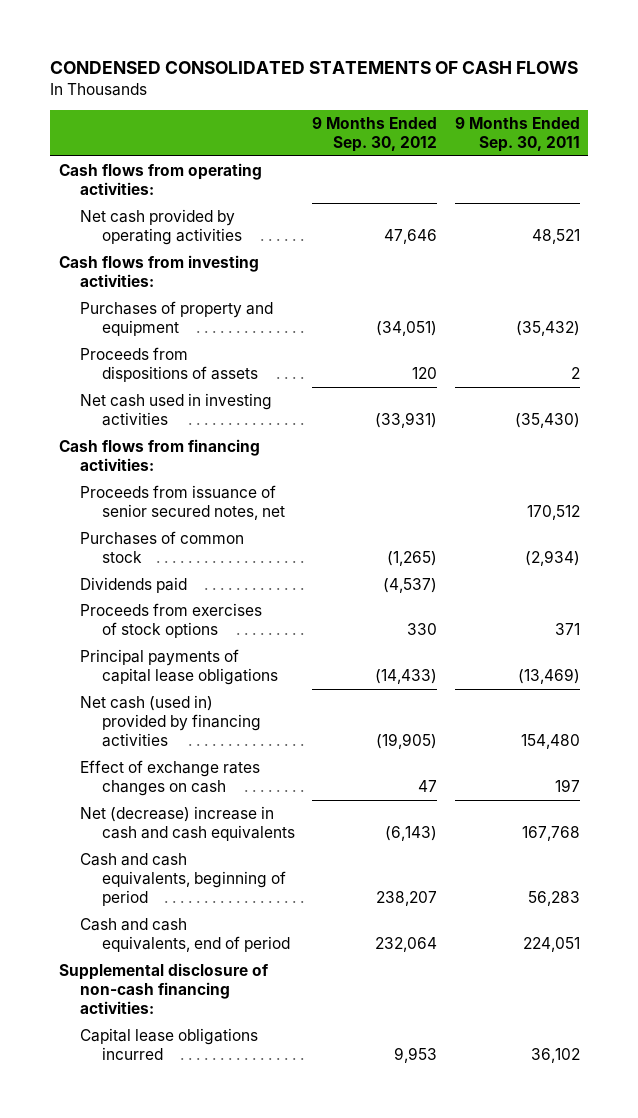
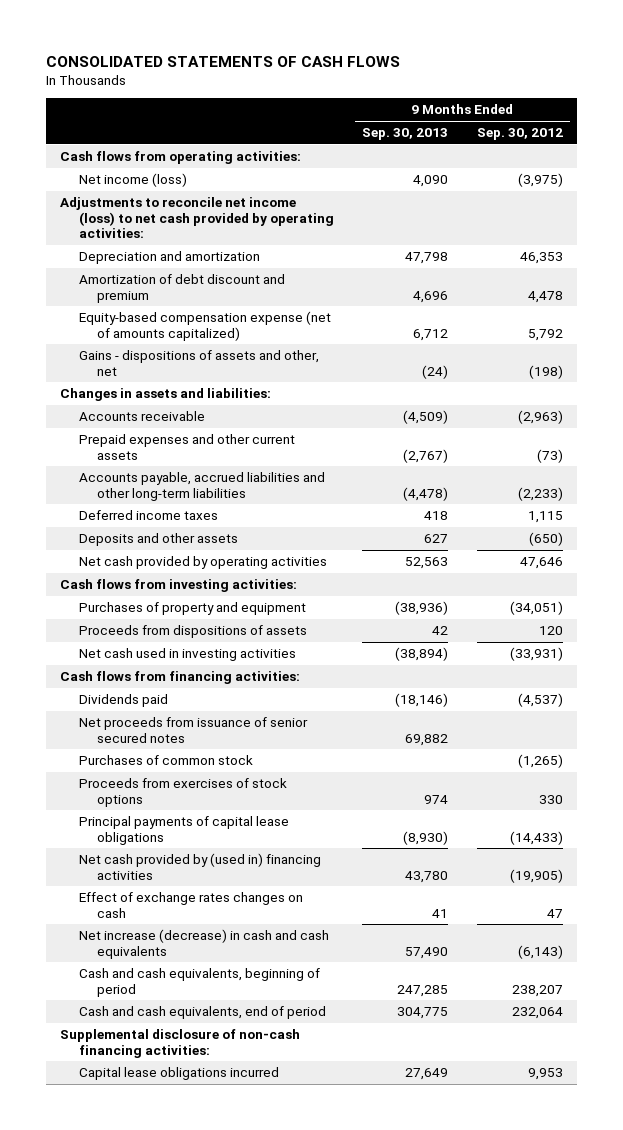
- CONDENSED CONSOLIDATED STATEMENTS OF CASH FLOWS
+ CONSOLIDATED STATEMENTS OF CASH FLOWS
- | 9 Months Ended Sep. 30, 2012 | 9 Months Ended Sep. 30, 2011
+ | 9 Months Ended Sep. 30, 2013 | 9 Months Ended Sep. 30, 2012
+ Net income (loss) | 4,090 | (3,975)
+ Adjustments to reconcile net income (loss) to net cash provided by operating activities:
+ Depreciation and amortization | 47,798 | 46,353
+ Amortization of debt discount and premium | 4,696 | 4,478
+ Equity-based compensation expense (net of amounts capitalized) | 6,712 | 5,792
+ Gains - dispositions of assets and other, net | (24) | (198)
+ Changes in assets and liabilities:
+ Accounts receivable | (4,509) | (2,963)
+ Prepaid expenses and other current assets | (2,767) | (73)
+ Accounts payable, accrued liabilities and other long-term liabilities | (4,478) | (2,233)
+ Deferred income taxes | 418 | 1,115
+ Deposits and other assets | 627 | (650)
- Proceeds from issuance of senior secured notes, net | | 170,512
+ Net proceeds from issuance of senior secured notes | 69,882 |
moved down: Purchases of common stock | | (1,265)
- Net cash (used in) provided by financing activities | (19,905) | 154,480
+ Net cash provided by (used in) financing activities | 43,780 | (19,905)
- Net (decrease) increase in cash and cash equivalents | (6,143) | 167,768
+ Net increase (decrease) in cash and cash equivalents | 57,490 | (6,143)

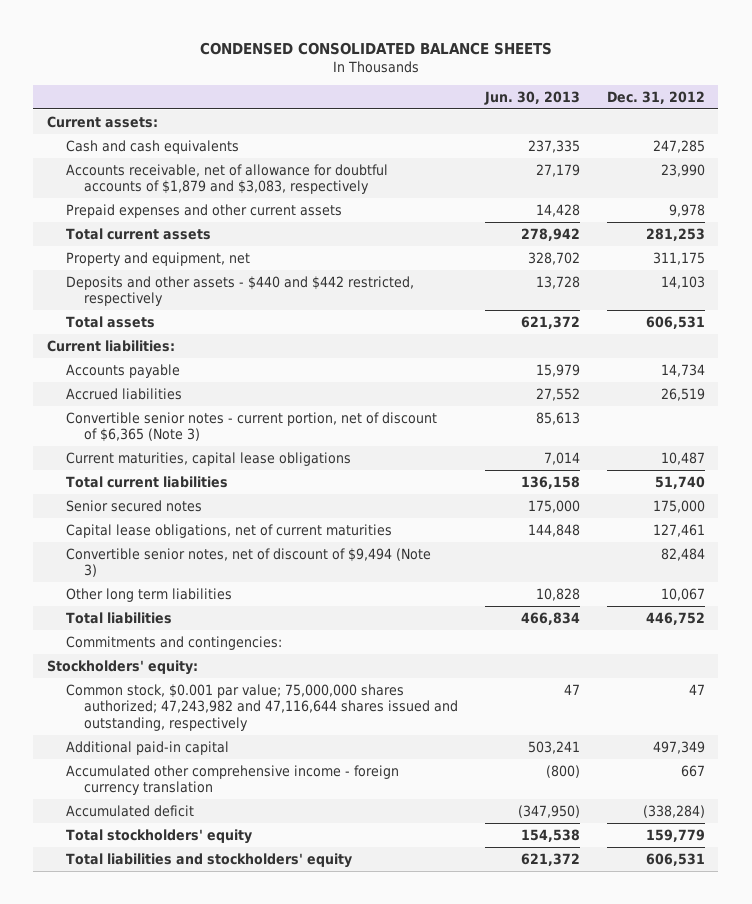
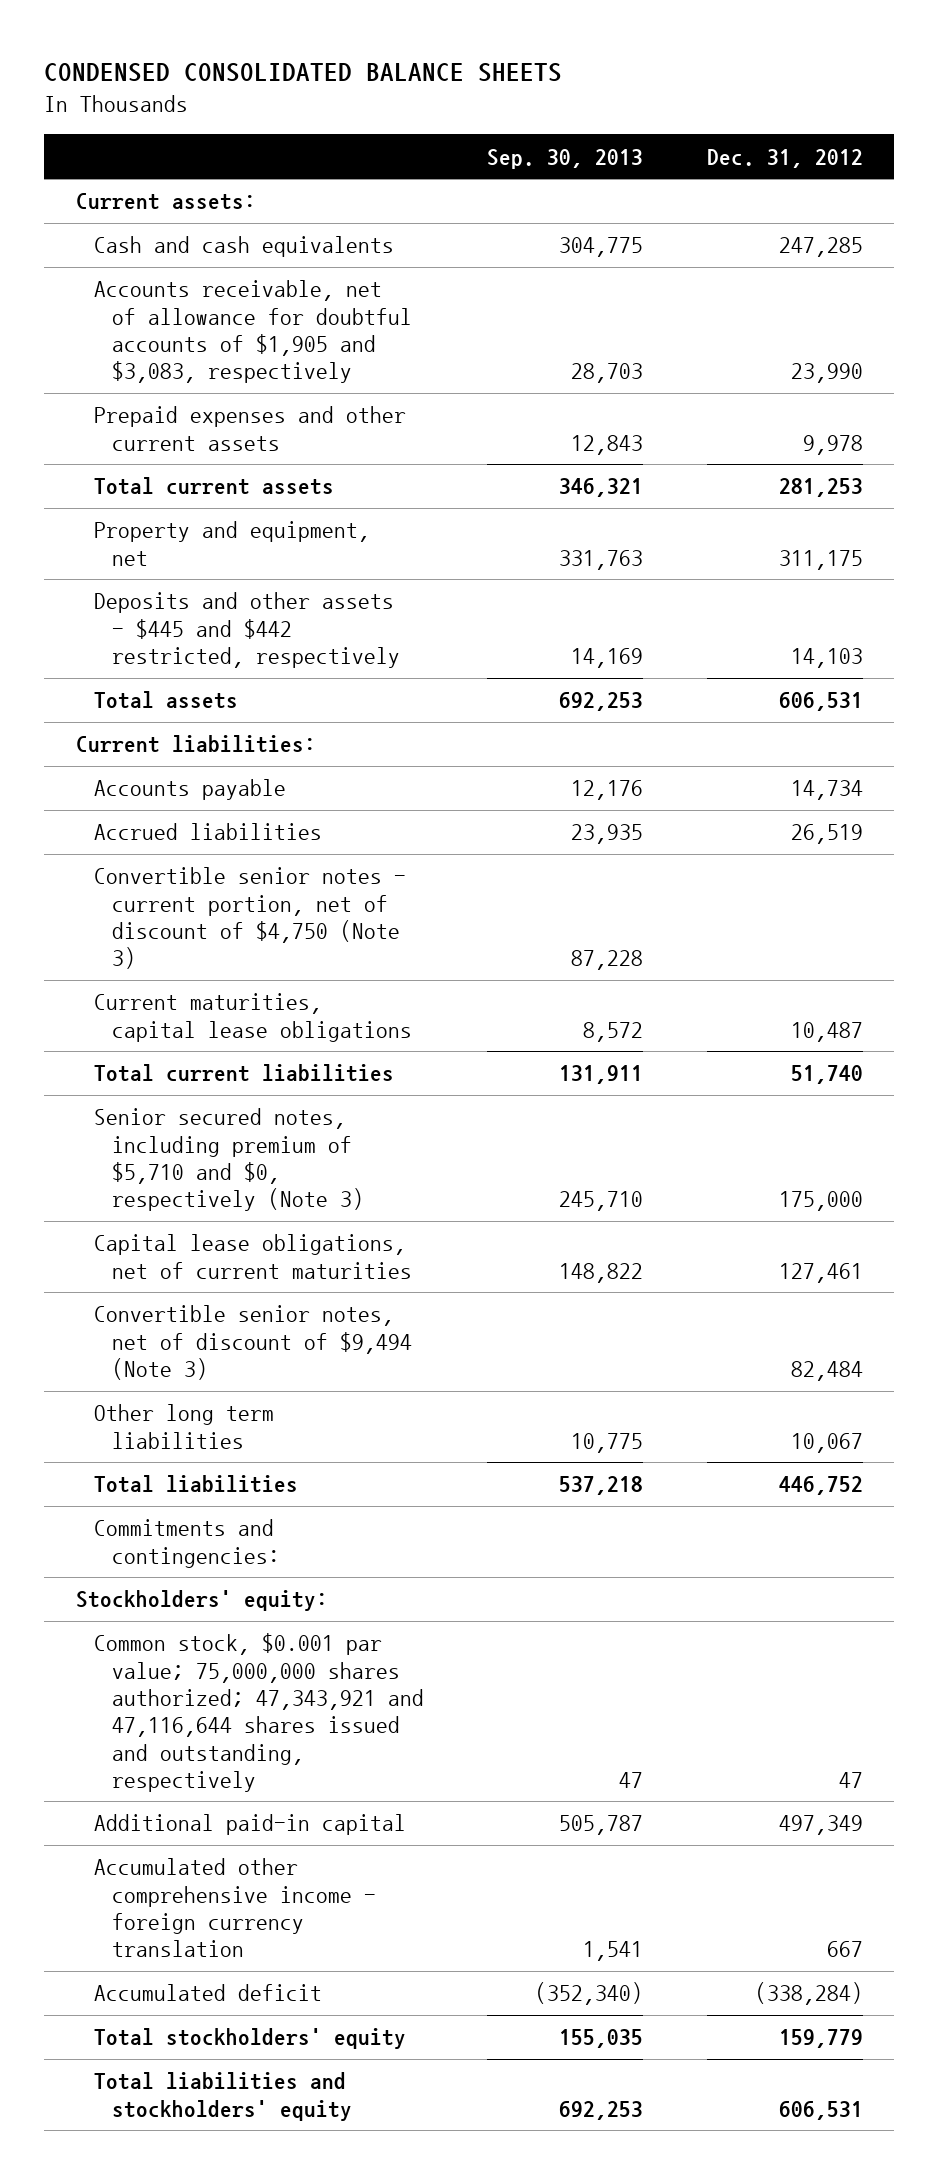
- | Jun. 30, 2013 | Dec. 31, 2012
+ | Sep. 30, 2013 | Dec. 31, 2012
- Accounts receivable, net of allowance for doubtful accounts of $1,879 and $3,083, respectively | 27,179 | 23,990
+ Accounts receivable, net of allowance for doubtful accounts of $1,905 and $3,083, respectively | 28,703 | 23,990
- Deposits and other assets - $440 and $442 restricted, respectively | 13,728 | 14,103
+ Deposits and other assets - $445 and $442 restricted, respectively | 14,169 | 14,103
- Convertible senior notes - current portion, net of discount of $6,365 (Note 3) | 85,613 |
+ Convertible senior notes - current portion, net of discount of $4,750 (Note 3) | 87,228 |
- Senior secured notes | 175,000 | 175,000
+ Senior secured notes, including premium of $5,710 and $0, respectively (Note 3) | 245,710 | 175,000
- Common stock, $0.001 par value; 75,000,000 shares authorized; 47,243,982 and 47,116,644 shares issued and outstanding, respectively | 47 | 47
+ Common stock, $0.001 par value; 75,000,000 shares authorized; 47,343,921 and 47,116,644 shares issued and outstanding, respectively | 47 | 47

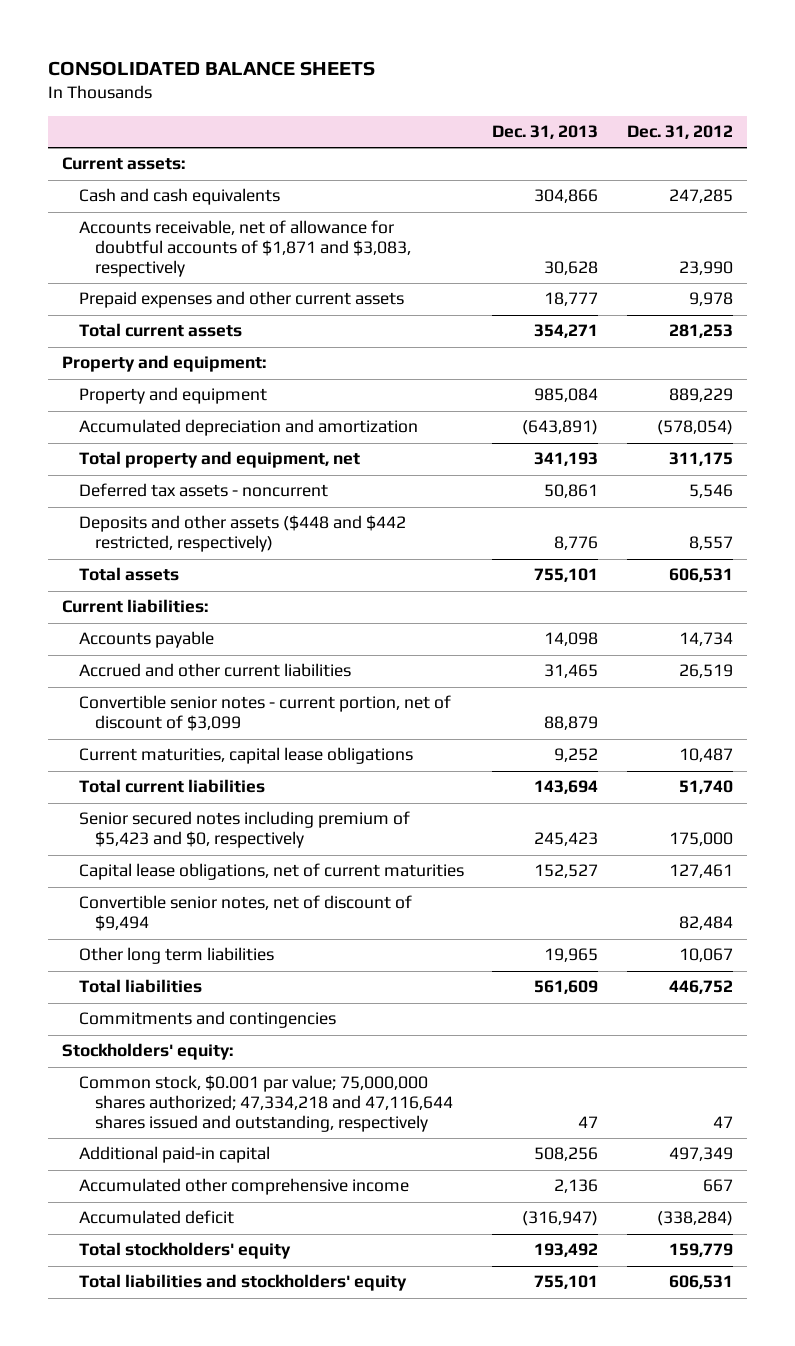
- CONDENSED CONSOLIDATED BALANCE SHEETS
+ CONSOLIDATED BALANCE SHEETS
- | Sep. 30, 2013 | Dec. 31, 2012
+ | Dec. 31, 2013 | Dec. 31, 2012
- Accounts receivable, net of allowance for doubtful accounts of $1,905 and $3,083, respectively | 28,703 | 23,990
+ Accounts receivable, net of allowance for doubtful accounts of $1,871 and $3,083, respectively | 30,628 | 23,990
- Property and equipment, net | 331,763 | 311,175
- Deposits and other assets - $445 and $442 restricted, respectively | 14,169 | 14,103
+ Property and equipment:
+ Property and equipment | 985,084 | 889,229
+ Accumulated depreciation and amortization | (643,891) | (578,054)
+ Total property and equipment, net | 341,193 | 311,175
+ Deferred tax assets - noncurrent | 50,861 | 5,546
+ Deposits and other assets ($448 and $442 restricted, respectively) | 8,776 | 8,557
- Accrued liabilities | 23,935 | 26,519
- Convertible senior notes - current portion, net of discount of $4,750 (Note 3) | 87,228 |
+ Accrued and other current liabilities | 31,465 | 26,519
+ Convertible senior notes - current portion, net of discount of $3,099 | 88,879 |
- Senior secured notes, including premium of $5,710 and $0, respectively (Note 3) | 245,710 | 175,000
+ Senior secured notes including premium of $5,423 and $0, respectively | 245,423 | 175,000
- Convertible senior notes, net of discount of $9,494 (Note 3) | | 82,484
+ Convertible senior notes, net of discount of $9,494 | | 82,484
- Commitments and contingencies:
+ Commitments and contingencies
- Common stock, $0.001 par value; 75,000,000 shares authorized; 47,343,921 and 47,116,644 shares issued and outstanding, respectively | 47 | 47
+ Common stock, $0.001 par value; 75,000,000 shares authorized; 47,334,218 and 47,116,644 shares issued and outstanding, respectively | 47 | 47
- Accumulated other comprehensive income - foreign currency translation | 1,541 | 667
+ Accumulated other comprehensive income | 2,136 | 667

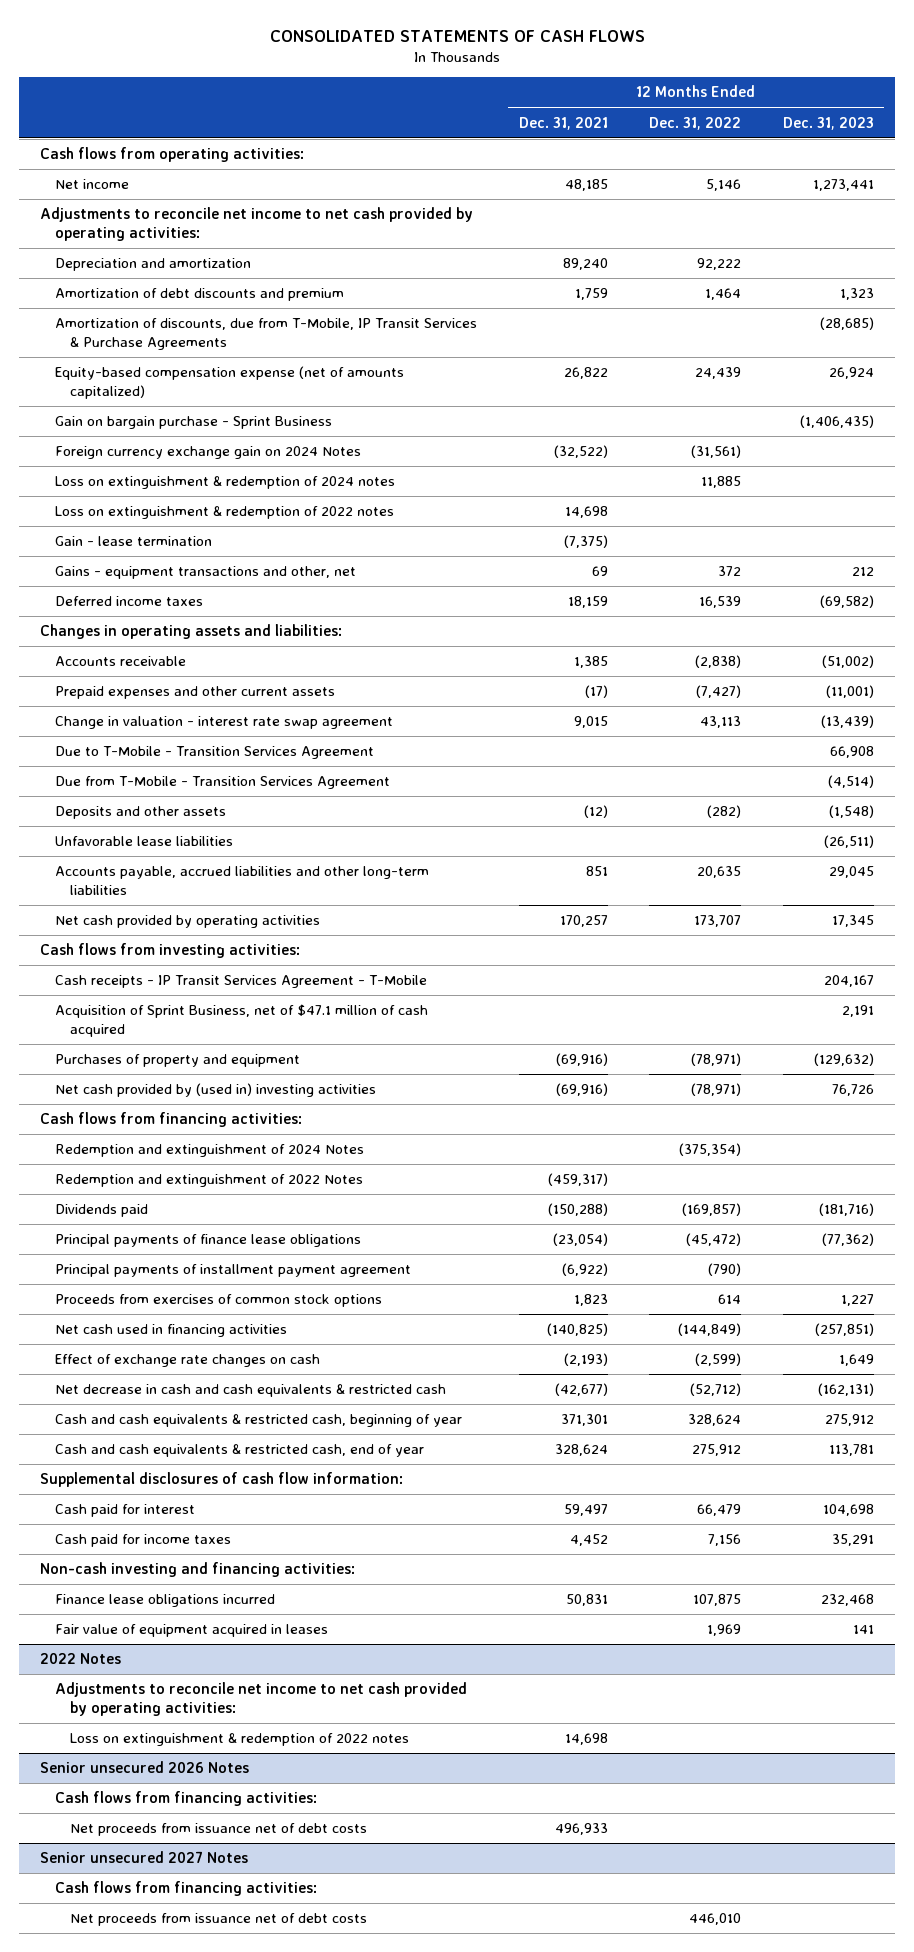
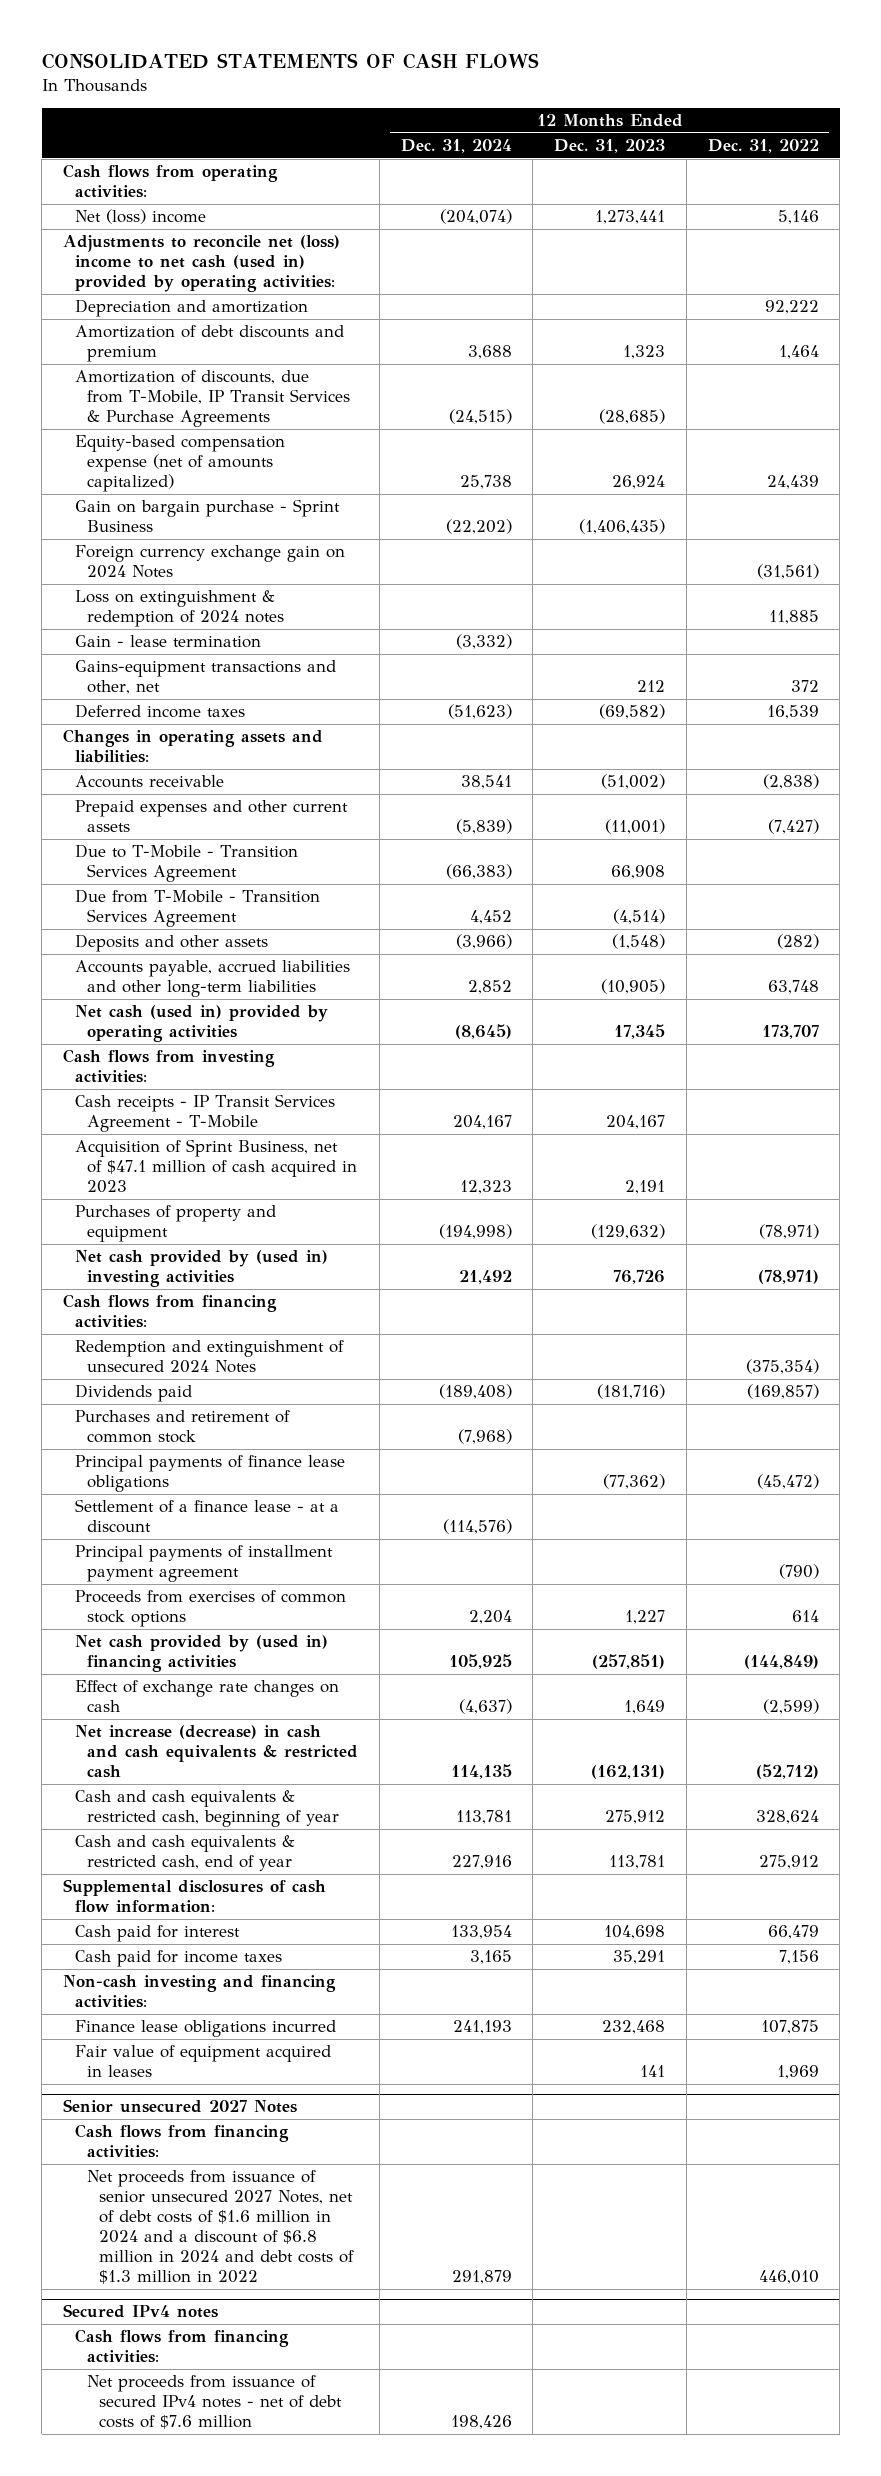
- | 12 Months Ended Dec. 31, 2021 | 12 Months Ended Dec. 31, 2022 | 12 Months Ended Dec. 31, 2023
+ | 12 Months Ended Dec. 31, 2024 | 12 Months Ended Dec. 31, 2023 | 12 Months Ended Dec. 31, 2022
- Net income | 48,185 | 5,146 | 1,273,441
- Adjustments to reconcile net income to net cash provided by operating activities:
+ Net (loss) income | (204,074) | 1,273,441 | 5,146
+ Adjustments to reconcile net (loss) income to net cash (used in) provided by operating activities:
- Loss on extinguishment & redemption of 2022 notes | 14,698 | |
- Gains - equipment transactions and other, net | 69 | 372 | 212
+ Gains-equipment transactions and other, net | | 212 | 372
- Change in valuation - interest rate swap agreement | 9,015 | 43,113 | (13,439)
- Unfavorable lease liabilities | | | (26,511)
- Accounts payable, accrued liabilities and other long-term liabilities | 851 | 20,635 | 29,045
- Net cash provided by operating activities | 170,257 | 173,707 | 17,345
+ Accounts payable, accrued liabilities and other long-term liabilities | 2,852 | (10,905) | 63,748
+ Net cash (used in) provided by operating activities | (8,645) | 17,345 | 173,707
- Acquisition of Sprint Business, net of $47.1 million of cash acquired | | | 2,191
+ Acquisition of Sprint Business, net of $47.1 million of cash acquired in 2023 | 12,323 | 2,191 |
- Redemption and extinguishment of 2024 Notes | | (375,354) |
- Redemption and extinguishment of 2022 Notes | (459,317) | |
+ Redemption and extinguishment of unsecured 2024 Notes | | | (375,354)
+ Purchases and retirement of common stock | (7,968) | |
+ Settlement of a finance lease - at a discount | (114,576) | |
- Net cash used in financing activities | (140,825) | (144,849) | (257,851)
+ Net cash provided by (used in) financing activities | 105,925 | (257,851) | (144,849)
- Net decrease in cash and cash equivalents & restricted cash | (42,677) | (52,712) | (162,131)
+ Net increase (decrease) in cash and cash equivalents & restricted cash | 114,135 | (162,131) | (52,712)
- 2022 Notes
- Adjustments to reconcile net income to net cash provided by operating activities:
- Loss on extinguishment & redemption of 2022 notes | 14,698 | |
- Senior unsecured 2026 Notes
- Cash flows from financing activities:
- Net proceeds from issuance net of debt costs | 496,933 | |
@ Senior unsecured 2027 Notes
- Net proceeds from issuance net of debt costs | | 446,010 |
+ Net proceeds from issuance of senior unsecured 2027 Notes, net of debt costs of $1.6 million in 2024 and a discount of $6.8 million in 2024 and debt costs of $1.3 million in 2022 | 291,879 | | 446,010
+ Secured IPv4 notes
+ Cash flows from financing activities:
+ Net proceeds from issuance of secured IPv4 notes - net of debt costs of $7.6 million | 198,426 | |

